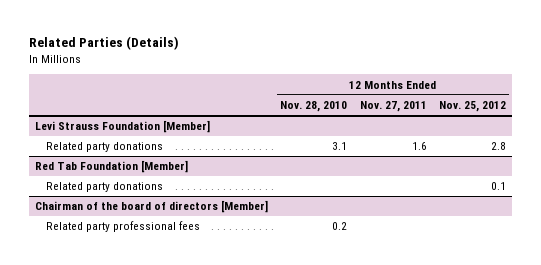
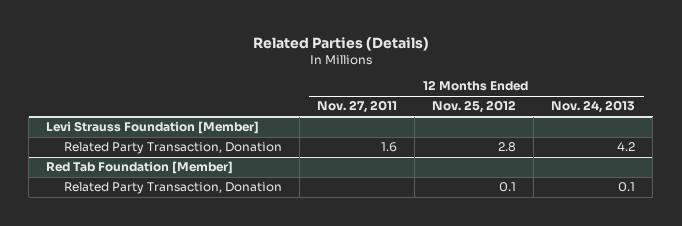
- | 12 Months Ended Nov. 28, 2010 | 12 Months Ended Nov. 27, 2011 | 12 Months Ended Nov. 25, 2012
+ | 12 Months Ended Nov. 27, 2011 | 12 Months Ended Nov. 25, 2012 | 12 Months Ended Nov. 24, 2013
@ Levi Strauss Foundation [Member]
- Related party donations | 3.1 | 1.6 | 2.8
+ Related Party Transaction, Donation | 1.6 | 2.8 | 4.2
@ Red Tab Foundation [Member]
- Related party donations | | | 0.1
- Chairman of the board of directors [Member]
- Related party professional fees | 0.2 | |
@ Red Tab Foundation [Member]
+ Related Party Transaction, Donation | | 0.1 | 0.1

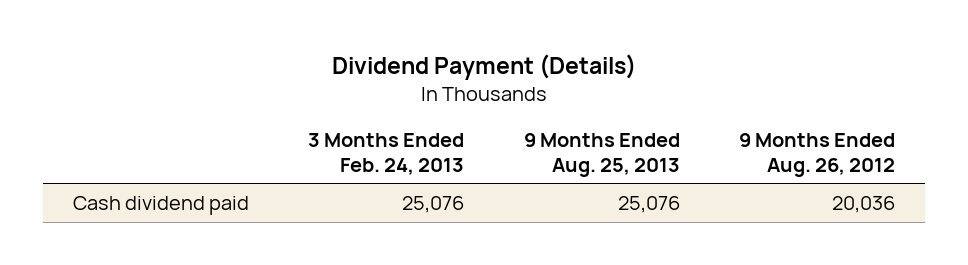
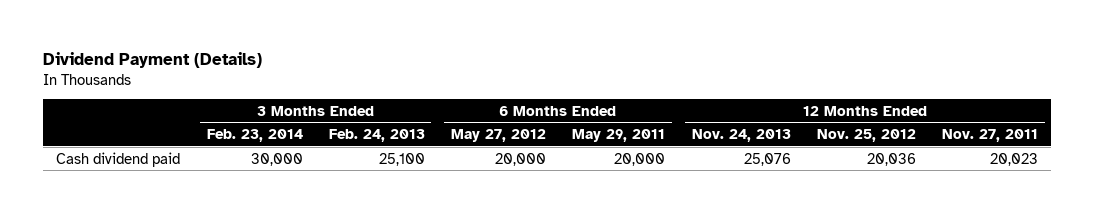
- | 3 Months Ended Feb. 24, 2013 | 9 Months Ended Aug. 25, 2013 | 9 Months Ended Aug. 26, 2012
+ | 3 Months Ended Feb. 23, 2014 | 3 Months Ended Feb. 24, 2013 | 6 Months Ended May 27, 2012 | 6 Months Ended May 29, 2011 | 12 Months Ended Nov. 24, 2013 | 12 Months Ended Nov. 25, 2012 | 12 Months Ended Nov. 27, 2011
- Cash dividend paid | 25,076 | 25,076 | 20,036
+ Cash dividend paid | 30,000 | 25,100 | 20,000 | 20,000 | 25,076 | 20,036 | 20,023

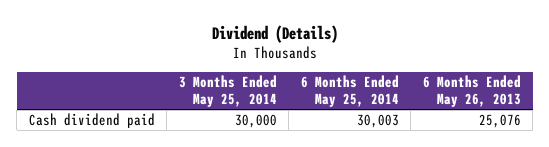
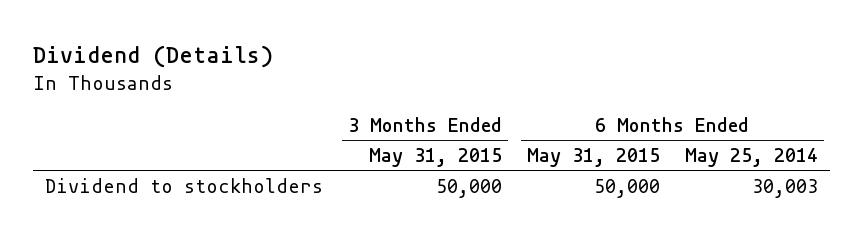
- | 3 Months Ended May 25, 2014 | 6 Months Ended May 25, 2014 | 6 Months Ended May 26, 2013
+ | 3 Months Ended May 31, 2015 | 6 Months Ended May 31, 2015 | 6 Months Ended May 25, 2014
- Cash dividend paid | 30,000 | 30,003 | 25,076
+ Dividend to stockholders | 50,000 | 50,000 | 30,003

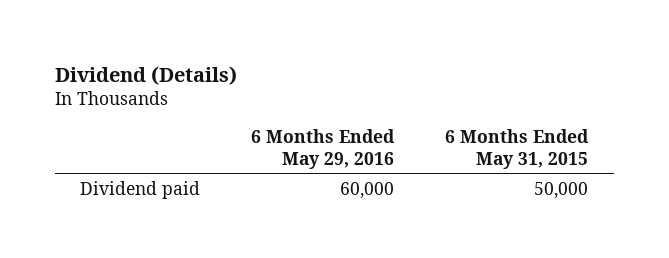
- | 3 Months Ended May 31, 2015 | 6 Months Ended May 31, 2015 | 6 Months Ended May 25, 2014
+ | 6 Months Ended May 29, 2016 | 6 Months Ended May 31, 2015
- Dividend to stockholders | 50,000 | 50,000 | 30,003
+ Dividend paid | 60,000 | 50,000

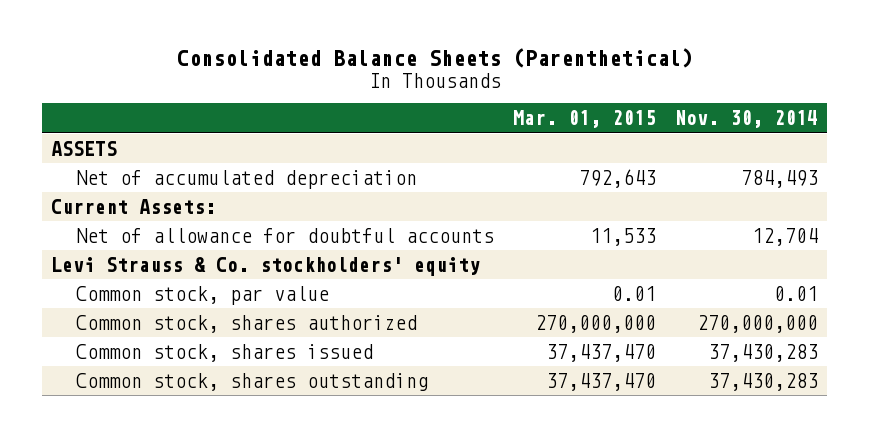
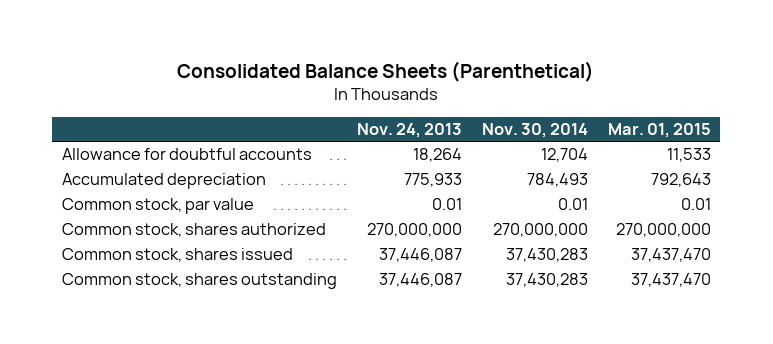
- | Mar. 01, 2015 | Nov. 30, 2014
+ | Nov. 24, 2013 | Nov. 30, 2014 | Mar. 01, 2015
- ASSETS
- Net of accumulated depreciation | 792,643 | 784,493
- Current Assets:
- Net of allowance for doubtful accounts | 11,533 | 12,704
- Levi Strauss & Co. stockholders' equity
+ Allowance for doubtful accounts | 18,264 | 12,704 | 11,533
+ Accumulated depreciation | 775,933 | 784,493 | 792,643

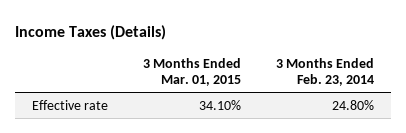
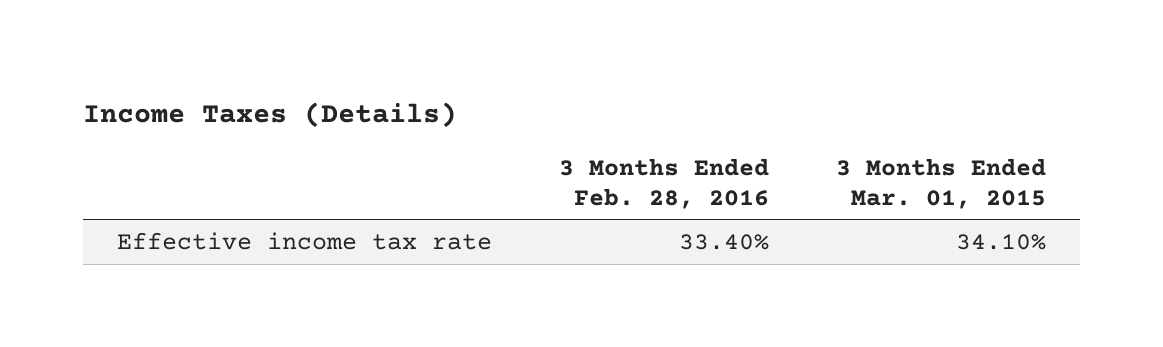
- | 3 Months Ended Mar. 01, 2015 | 3 Months Ended Feb. 23, 2014
+ | 3 Months Ended Feb. 28, 2016 | 3 Months Ended Mar. 01, 2015
- Effective rate | 34.10% | 24.80%
+ Effective income tax rate | 33.40% | 34.10%

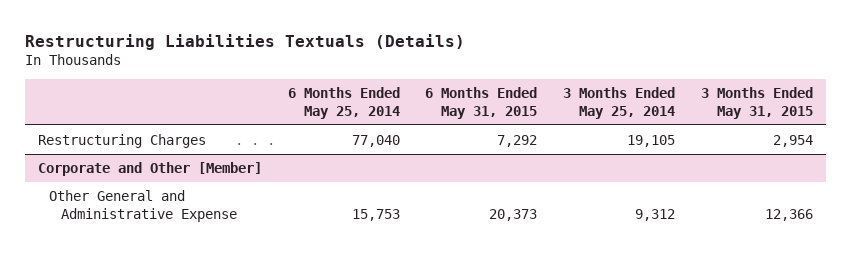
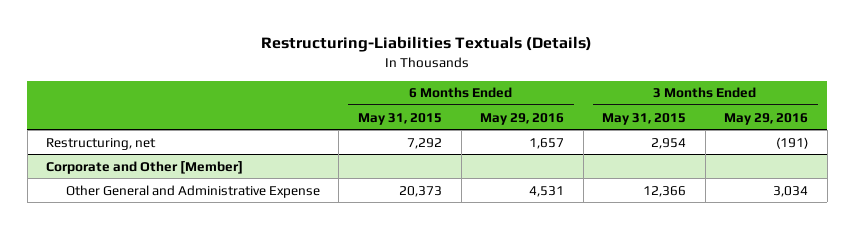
- Restructuring Liabilities Textuals (Details)
+ Restructuring-Liabilities Textuals (Details)
- | 6 Months Ended May 25, 2014 | 6 Months Ended May 31, 2015 | 3 Months Ended May 25, 2014 | 3 Months Ended May 31, 2015
+ | 6 Months Ended May 31, 2015 | 6 Months Ended May 29, 2016 | 3 Months Ended May 31, 2015 | 3 Months Ended May 29, 2016
- Restructuring Charges | 77,040 | 7,292 | 19,105 | 2,954
+ Restructuring, net | 7,292 | 1,657 | 2,954 | (191)

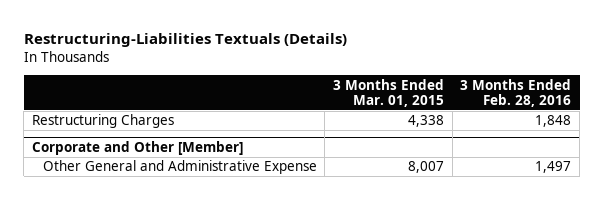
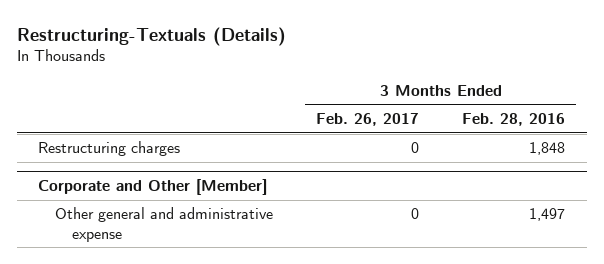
- Restructuring-Liabilities Textuals (Details)
+ Restructuring-Textuals (Details)
- | 3 Months Ended Mar. 01, 2015 | 3 Months Ended Feb. 28, 2016
+ | 3 Months Ended Feb. 26, 2017 | 3 Months Ended Feb. 28, 2016
- Restructuring Charges | 4,338 | 1,848
+ Restructuring charges | 0 | 1,848
@ Corporate and Other [Member]
- Other General and Administrative Expense | 8,007 | 1,497
+ Other general and administrative expense | 0 | 1,497

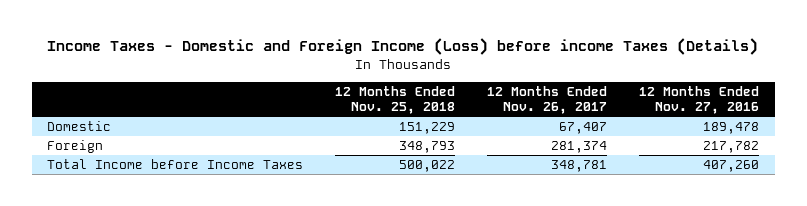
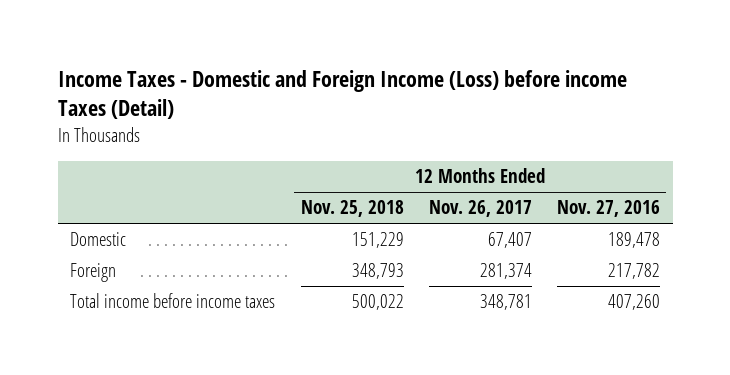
- Income Taxes - Domestic and Foreign Income (Loss) before income Taxes (Details)
+ Income Taxes - Domestic and Foreign Income (Loss) before income Taxes (Detail)
- Total Income before Income Taxes | 500,022 | 348,781 | 407,260
+ Total income before income taxes | 500,022 | 348,781 | 407,260

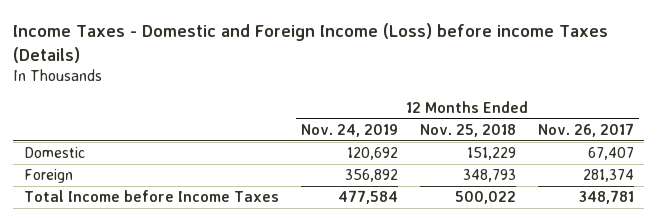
- Income Taxes - Domestic and Foreign Income (Loss) before income Taxes (Detail)
+ Income Taxes - Domestic and Foreign Income (Loss) before income Taxes (Details)
- | 12 Months Ended Nov. 25, 2018 | 12 Months Ended Nov. 26, 2017 | 12 Months Ended Nov. 27, 2016
+ | 12 Months Ended Nov. 24, 2019 | 12 Months Ended Nov. 25, 2018 | 12 Months Ended Nov. 26, 2017
- Total income before income taxes | 500,022 | 348,781 | 407,260
+ Total Income before Income Taxes | 477,584 | 500,022 | 348,781

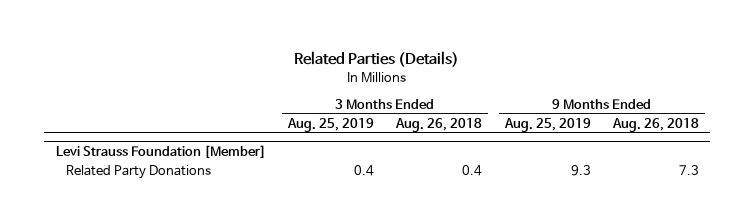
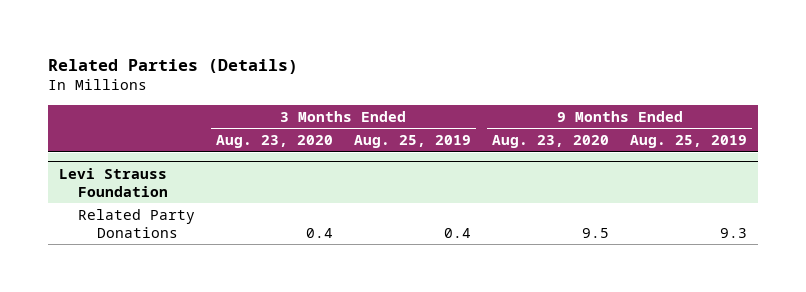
- | 3 Months Ended Aug. 25, 2019 | 3 Months Ended Aug. 26, 2018 | 9 Months Ended Aug. 25, 2019 | 9 Months Ended Aug. 26, 2018
+ | 3 Months Ended Aug. 23, 2020 | 3 Months Ended Aug. 25, 2019 | 9 Months Ended Aug. 23, 2020 | 9 Months Ended Aug. 25, 2019
- Levi Strauss Foundation [Member]
+ Levi Strauss Foundation

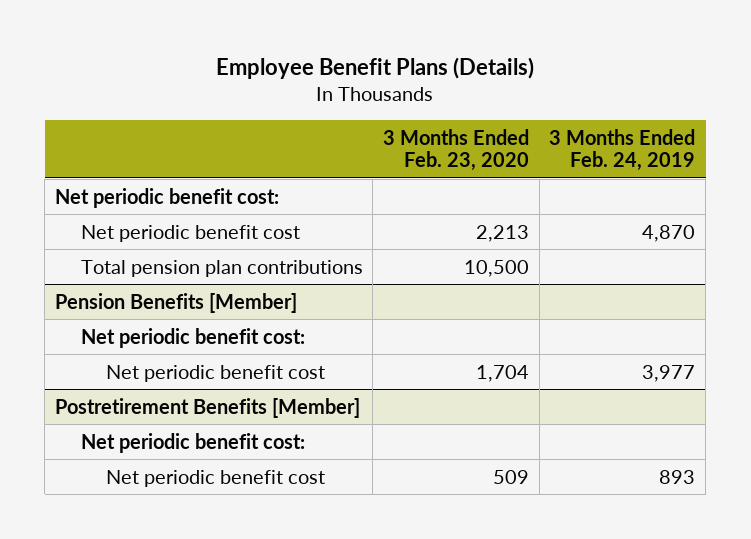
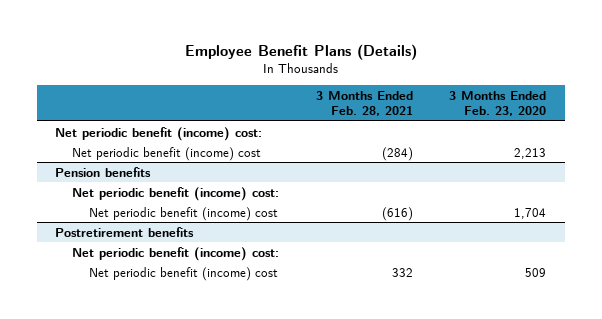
- | 3 Months Ended Feb. 23, 2020 | 3 Months Ended Feb. 24, 2019
+ | 3 Months Ended Feb. 28, 2021 | 3 Months Ended Feb. 23, 2020
- Net periodic benefit cost:
- Net periodic benefit cost | 2,213 | 4,870
- Total pension plan contributions | 10,500 |
- Pension Benefits [Member]
- Net periodic benefit cost:
- Net periodic benefit cost | 1,704 | 3,977
- Postretirement Benefits [Member]
- Net periodic benefit cost:
- Net periodic benefit cost | 509 | 893
+ Net periodic benefit (income) cost:
+ Net periodic benefit (income) cost | (284) | 2,213
+ Pension benefits
+ Net periodic benefit (income) cost:
+ Net periodic benefit (income) cost | (616) | 1,704
+ Postretirement benefits
+ Net periodic benefit (income) cost:
+ Net periodic benefit (income) cost | 332 | 509

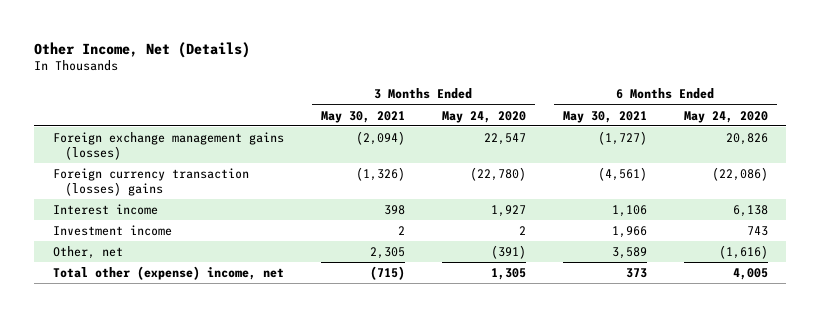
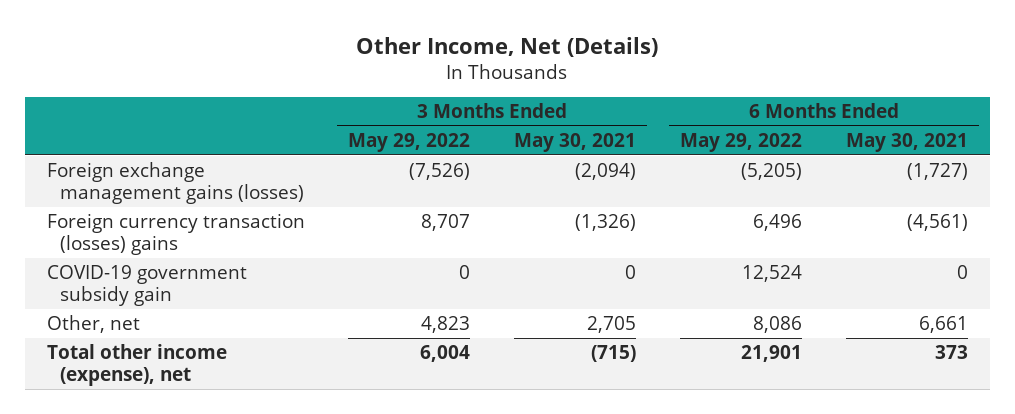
- | 3 Months Ended May 30, 2021 | 3 Months Ended May 24, 2020 | 6 Months Ended May 30, 2021 | 6 Months Ended May 24, 2020
+ | 3 Months Ended May 29, 2022 | 3 Months Ended May 30, 2021 | 6 Months Ended May 29, 2022 | 6 Months Ended May 30, 2021
- Interest income | 398 | 1,927 | 1,106 | 6,138
- Investment income | 2 | 2 | 1,966 | 743
- Other, net | 2,305 | (391) | 3,589 | (1,616)
- Total other (expense) income, net | (715) | 1,305 | 373 | 4,005
+ COVID-19 government subsidy gain | 0 | 0 | 12,524 | 0
+ Other, net | 4,823 | 2,705 | 8,086 | 6,661
+ Total other income (expense), net | 6,004 | (715) | 21,901 | 373

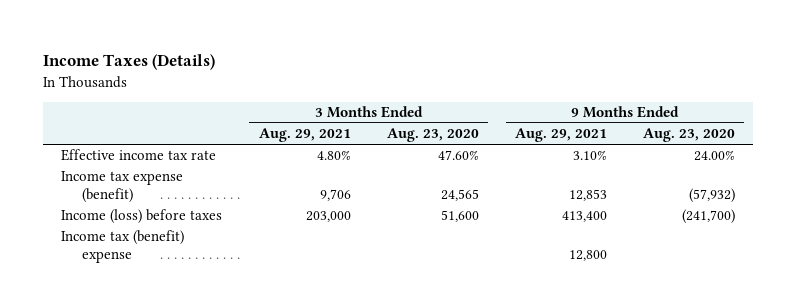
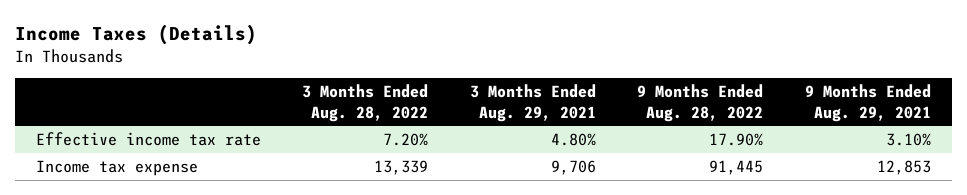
- | 3 Months Ended Aug. 29, 2021 | 3 Months Ended Aug. 23, 2020 | 9 Months Ended Aug. 29, 2021 | 9 Months Ended Aug. 23, 2020
+ | 3 Months Ended Aug. 28, 2022 | 3 Months Ended Aug. 29, 2021 | 9 Months Ended Aug. 28, 2022 | 9 Months Ended Aug. 29, 2021
- Income tax expense (benefit) | 9,706 | 24,565 | 12,853 | (57,932)
- Income (loss) before taxes | 203,000 | 51,600 | 413,400 | (241,700)
- Income tax (benefit) expense | | | 12,800 |
+ Income tax expense | 13,339 | 9,706 | 91,445 | 12,853

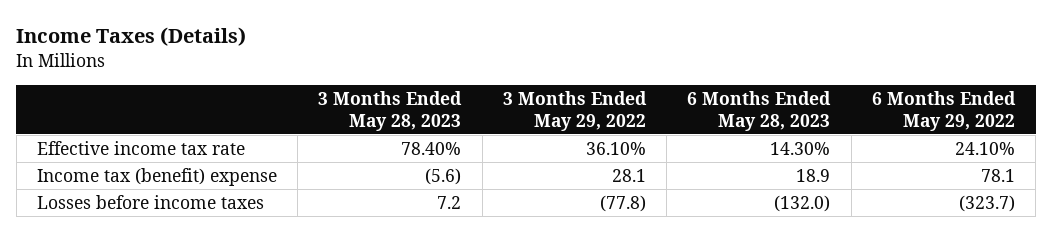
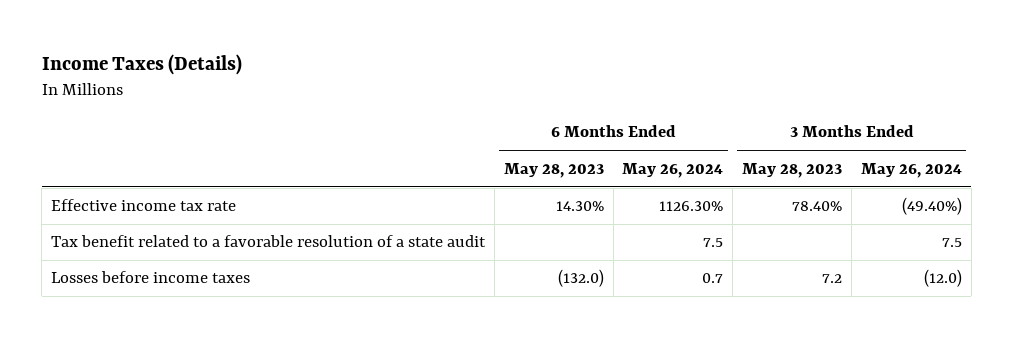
- | 3 Months Ended May 28, 2023 | 3 Months Ended May 29, 2022 | 6 Months Ended May 28, 2023 | 6 Months Ended May 29, 2022
+ | 6 Months Ended May 28, 2023 | 6 Months Ended May 26, 2024 | 3 Months Ended May 28, 2023 | 3 Months Ended May 26, 2024
- Income tax (benefit) expense | (5.6) | 28.1 | 18.9 | 78.1
+ Tax benefit related to a favorable resolution of a state audit | | 7.5 | | 7.5

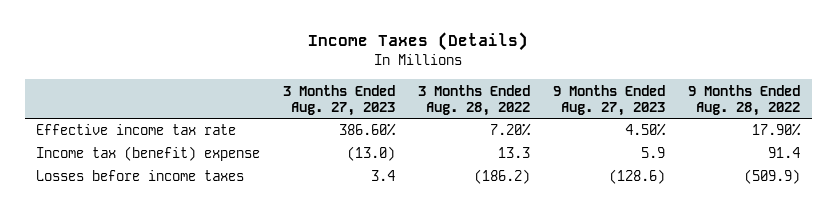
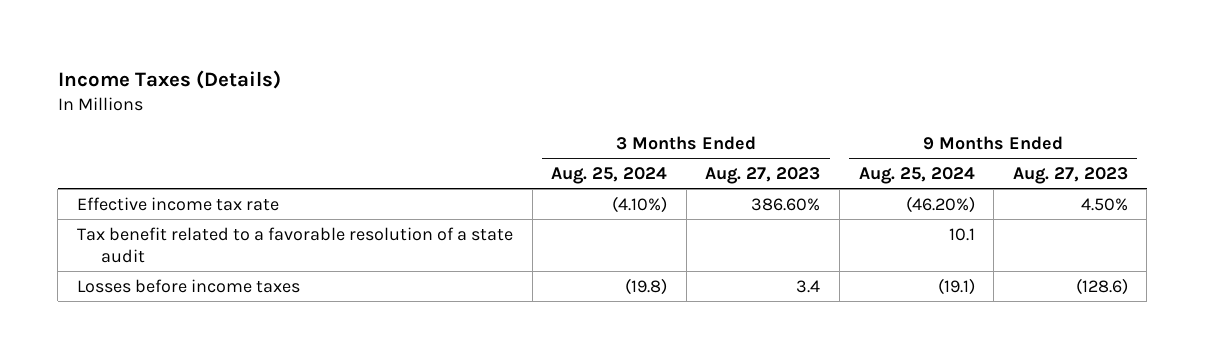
- | 3 Months Ended Aug. 27, 2023 | 3 Months Ended Aug. 28, 2022 | 9 Months Ended Aug. 27, 2023 | 9 Months Ended Aug. 28, 2022
+ | 3 Months Ended Aug. 25, 2024 | 3 Months Ended Aug. 27, 2023 | 9 Months Ended Aug. 25, 2024 | 9 Months Ended Aug. 27, 2023
- Income tax (benefit) expense | (13.0) | 13.3 | 5.9 | 91.4
+ Tax benefit related to a favorable resolution of a state audit | | | 10.1 |

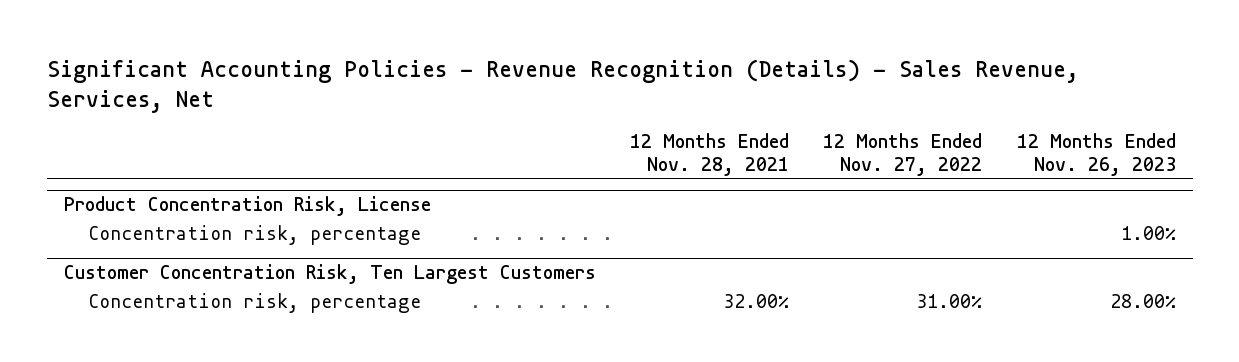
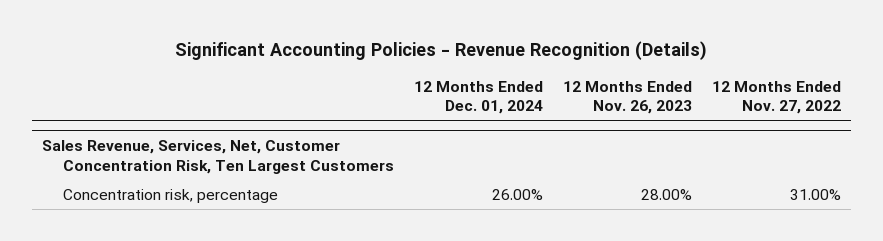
- Significant Accounting Policies - Revenue Recognition (Details) - Sales Revenue, Services, Net
+ Significant Accounting Policies - Revenue Recognition (Details)
- | 12 Months Ended Nov. 28, 2021 | 12 Months Ended Nov. 27, 2022 | 12 Months Ended Nov. 26, 2023
+ | 12 Months Ended Dec. 01, 2024 | 12 Months Ended Nov. 26, 2023 | 12 Months Ended Nov. 27, 2022
- Product Concentration Risk, License
- Concentration risk, percentage | | | 1.00%
- Customer Concentration Risk, Ten Largest Customers
+ Sales Revenue, Services, Net, Customer Concentration Risk, Ten Largest Customers

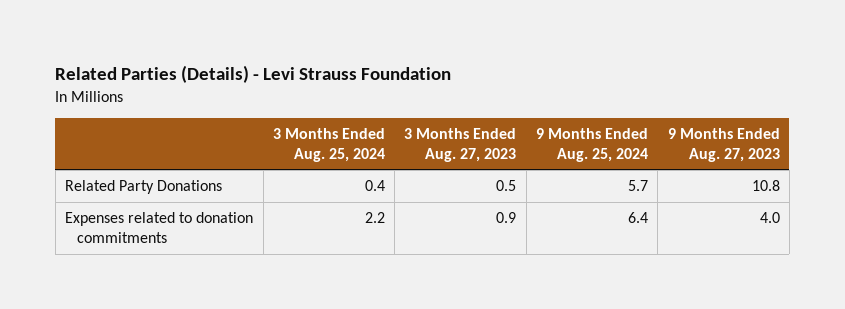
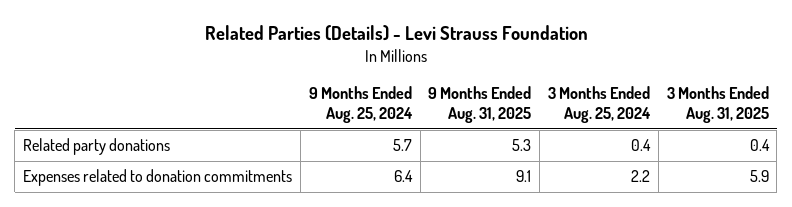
- | 3 Months Ended Aug. 25, 2024 | 3 Months Ended Aug. 27, 2023 | 9 Months Ended Aug. 25, 2024 | 9 Months Ended Aug. 27, 2023
+ | 9 Months Ended Aug. 25, 2024 | 9 Months Ended Aug. 31, 2025 | 3 Months Ended Aug. 25, 2024 | 3 Months Ended Aug. 31, 2025
- Related Party Donations | 0.4 | 0.5 | 5.7 | 10.8
+ Related party donations | 5.7 | 5.3 | 0.4 | 0.4

